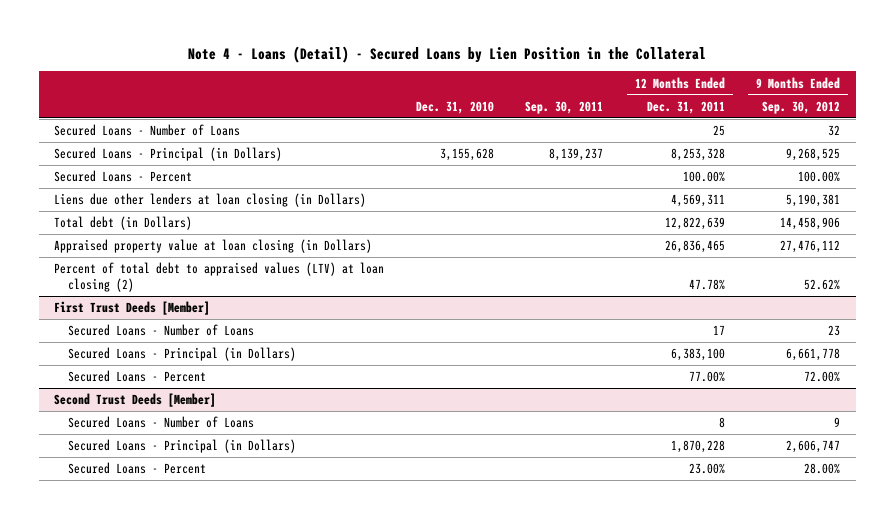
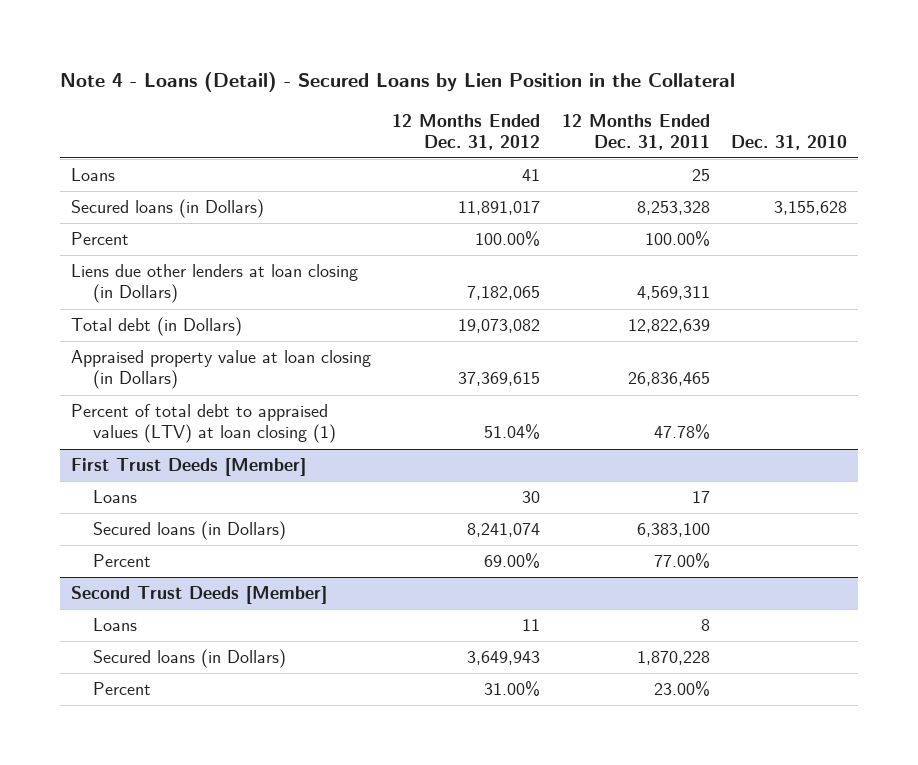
- | Dec. 31, 2010 | Sep. 30, 2011 | 12 Months Ended Dec. 31, 2011 | 9 Months Ended Sep. 30, 2012
+ | 12 Months Ended Dec. 31, 2012 | 12 Months Ended Dec. 31, 2011 | Dec. 31, 2010
- Secured Loans - Number of Loans | | | 25 | 32
- Secured Loans - Principal (in Dollars) | 3,155,628 | 8,139,237 | 8,253,328 | 9,268,525
- Secured Loans - Percent | | | 100.00% | 100.00%
+ Loans | 41 | 25 |
+ Secured loans (in Dollars) | 11,891,017 | 8,253,328 | 3,155,628
+ Percent | 100.00% | 100.00% |
- Percent of total debt to appraised values (LTV) at loan closing (2) | | | 47.78% | 52.62%
+ Percent of total debt to appraised values (LTV) at loan closing (1) | 51.04% | 47.78% |
@ First Trust Deeds [Member]
- Secured Loans - Number of Loans | | | 17 | 23
- Secured Loans - Principal (in Dollars) | | | 6,383,100 | 6,661,778
- Secured Loans - Percent | | | 77.00% | 72.00%
+ Loans | 30 | 17 |
+ Secured loans (in Dollars) | 8,241,074 | 6,383,100 |
+ Percent | 69.00% | 77.00% |
@ Second Trust Deeds [Member]
- Secured Loans - Number of Loans | | | 8 | 9
- Secured Loans - Principal (in Dollars) | | | 1,870,228 | 2,606,747
- Secured Loans - Percent | | | 23.00% | 28.00%
+ Loans | 11 | 8 |
+ Secured loans (in Dollars) | 3,649,943 | 1,870,228 |
+ Percent | 31.00% | 23.00% |

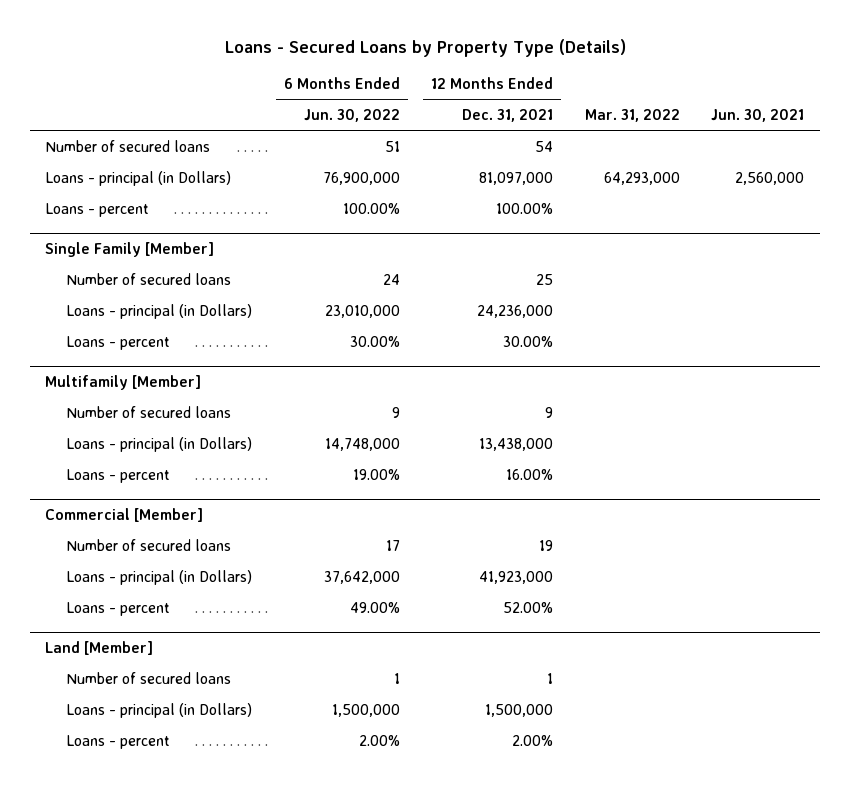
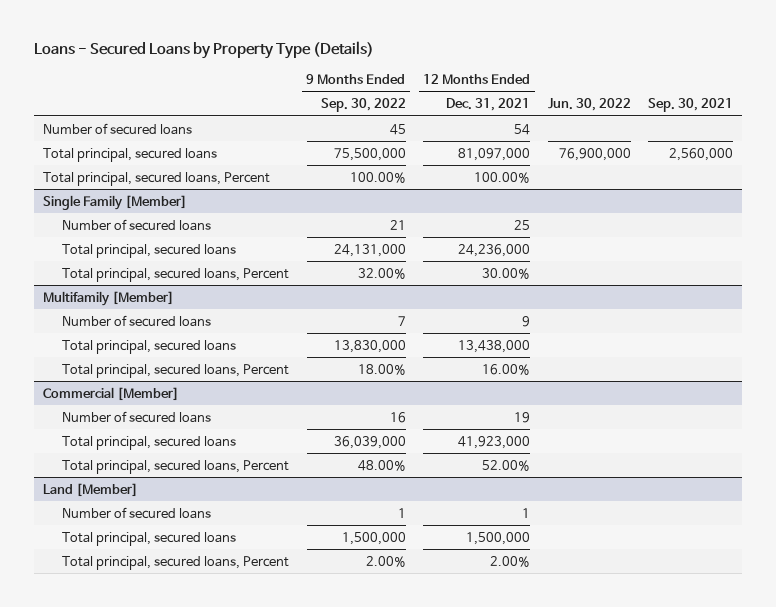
- | 6 Months Ended Jun. 30, 2022 | 12 Months Ended Dec. 31, 2021 | Mar. 31, 2022 | Jun. 30, 2021
+ | 9 Months Ended Sep. 30, 2022 | 12 Months Ended Dec. 31, 2021 | Jun. 30, 2022 | Sep. 30, 2021
- Loans - principal (in Dollars) | 76,900,000 | 81,097,000 | 64,293,000 | 2,560,000
- Loans - percent | 100.00% | 100.00% | |
+ Total principal, secured loans | 75,500,000 | 81,097,000 | 76,900,000 | 2,560,000
+ Total principal, secured loans, Percent | 100.00% | 100.00% | |
@ Single Family [Member]
- Loans - principal (in Dollars) | 23,010,000 | 24,236,000 | |
- Loans - percent | 30.00% | 30.00% | |
+ Total principal, secured loans | 24,131,000 | 24,236,000 | |
+ Total principal, secured loans, Percent | 32.00% | 30.00% | |
@ Multifamily [Member]
- Loans - principal (in Dollars) | 14,748,000 | 13,438,000 | |
- Loans - percent | 19.00% | 16.00% | |
+ Total principal, secured loans | 13,830,000 | 13,438,000 | |
+ Total principal, secured loans, Percent | 18.00% | 16.00% | |
@ Commercial [Member]
- Loans - principal (in Dollars) | 37,642,000 | 41,923,000 | |
- Loans - percent | 49.00% | 52.00% | |
+ Total principal, secured loans | 36,039,000 | 41,923,000 | |
+ Total principal, secured loans, Percent | 48.00% | 52.00% | |
@ Land [Member]
- Loans - principal (in Dollars) | 1,500,000 | 1,500,000 | |
- Loans - percent | 2.00% | 2.00% | |
+ Total principal, secured loans | 1,500,000 | 1,500,000 | |
+ Total principal, secured loans, Percent | 2.00% | 2.00% | |

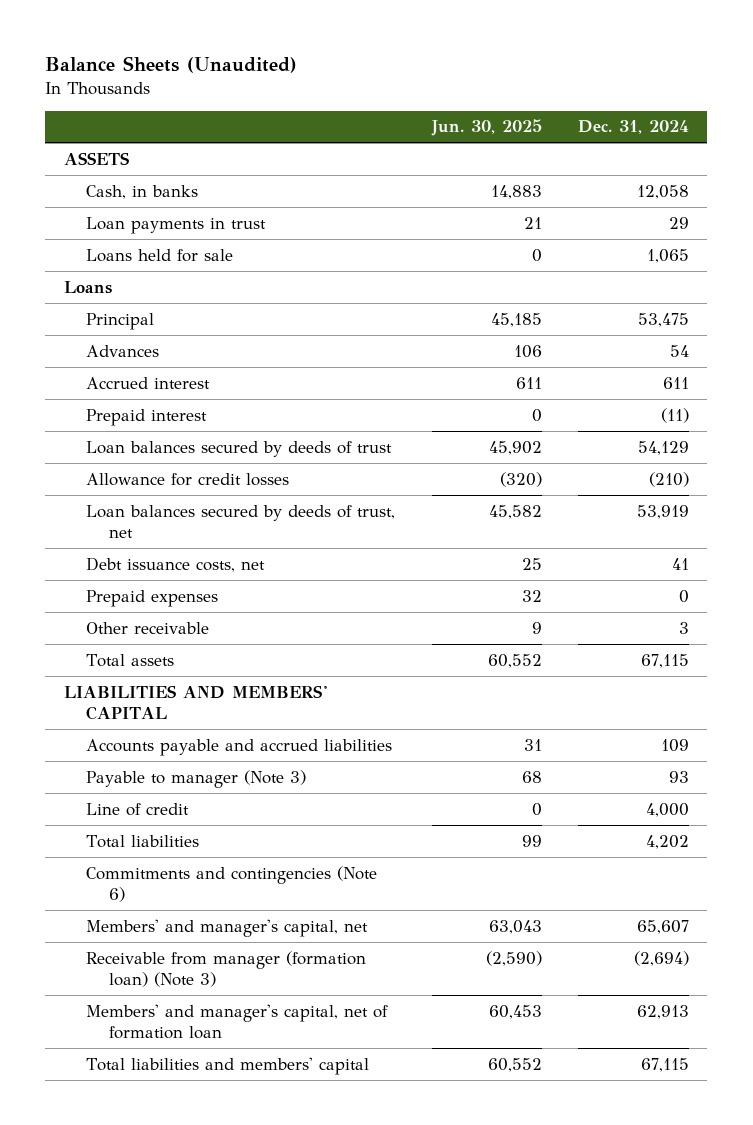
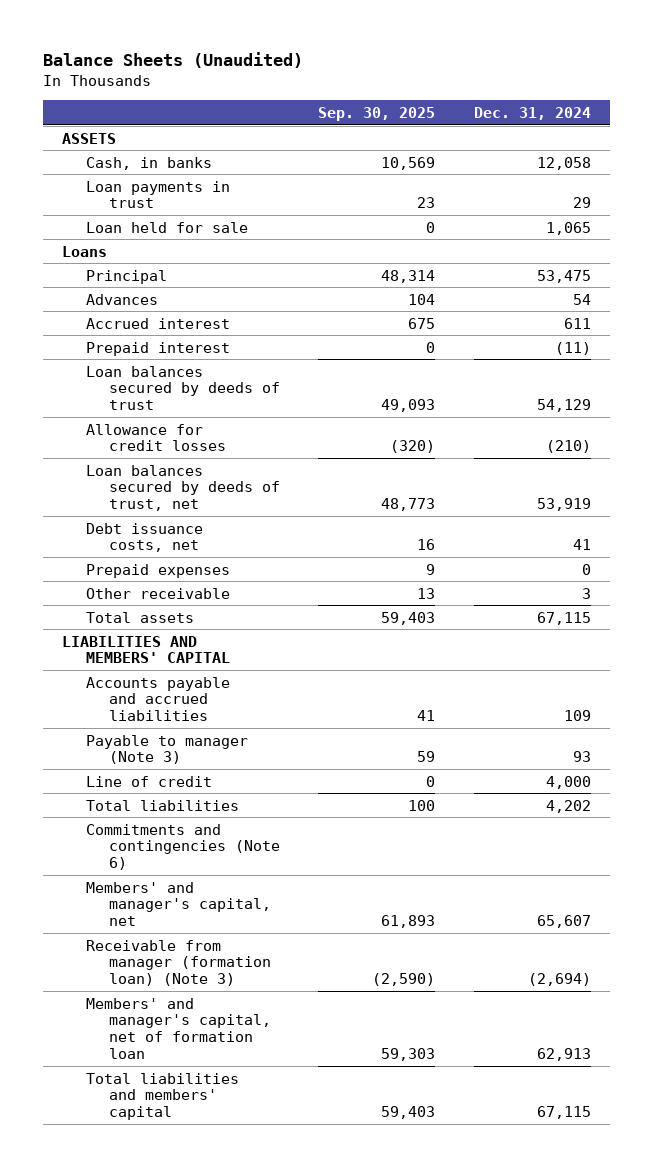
- | Jun. 30, 2025 | Dec. 31, 2024
+ | Sep. 30, 2025 | Dec. 31, 2024
- Loans held for sale | 0 | 1,065
+ Loan held for sale | 0 | 1,065

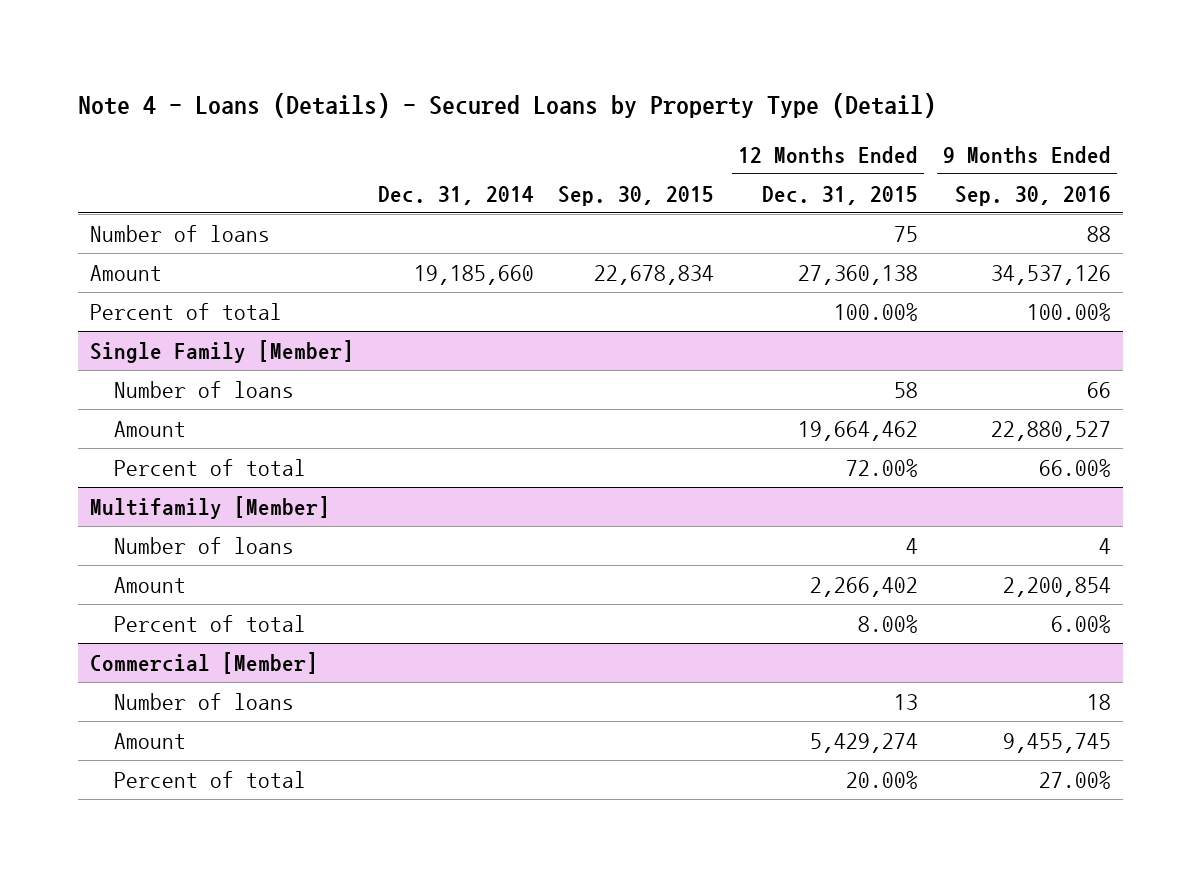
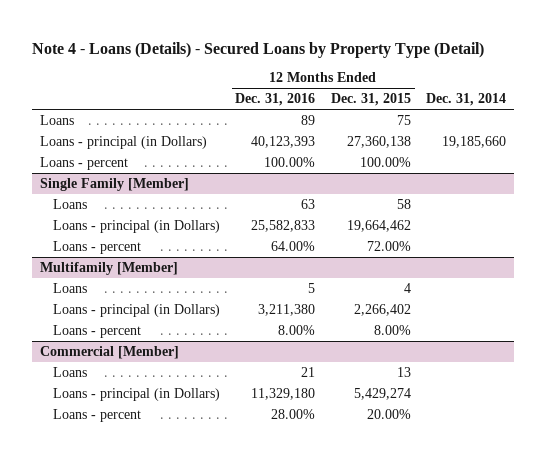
- | Dec. 31, 2014 | Sep. 30, 2015 | 12 Months Ended Dec. 31, 2015 | 9 Months Ended Sep. 30, 2016
+ | 12 Months Ended Dec. 31, 2016 | 12 Months Ended Dec. 31, 2015 | Dec. 31, 2014
- Number of loans | | | 75 | 88
- Amount | 19,185,660 | 22,678,834 | 27,360,138 | 34,537,126
- Percent of total | | | 100.00% | 100.00%
+ Loans | 89 | 75 |
+ Loans - principal (in Dollars) | 40,123,393 | 27,360,138 | 19,185,660
+ Loans - percent | 100.00% | 100.00% |
@ Single Family [Member]
- Number of loans | | | 58 | 66
- Amount | | | 19,664,462 | 22,880,527
- Percent of total | | | 72.00% | 66.00%
+ Loans | 63 | 58 |
+ Loans - principal (in Dollars) | 25,582,833 | 19,664,462 |
+ Loans - percent | 64.00% | 72.00% |
@ Multifamily [Member]
- Number of loans | | | 4 | 4
- Amount | | | 2,266,402 | 2,200,854
- Percent of total | | | 8.00% | 6.00%
+ Loans | 5 | 4 |
+ Loans - principal (in Dollars) | 3,211,380 | 2,266,402 |
+ Loans - percent | 8.00% | 8.00% |
@ Commercial [Member]
- Number of loans | | | 13 | 18
- Amount | | | 5,429,274 | 9,455,745
- Percent of total | | | 20.00% | 27.00%
+ Loans | 21 | 13 |
+ Loans - principal (in Dollars) | 11,329,180 | 5,429,274 |
+ Loans - percent | 28.00% | 20.00% |

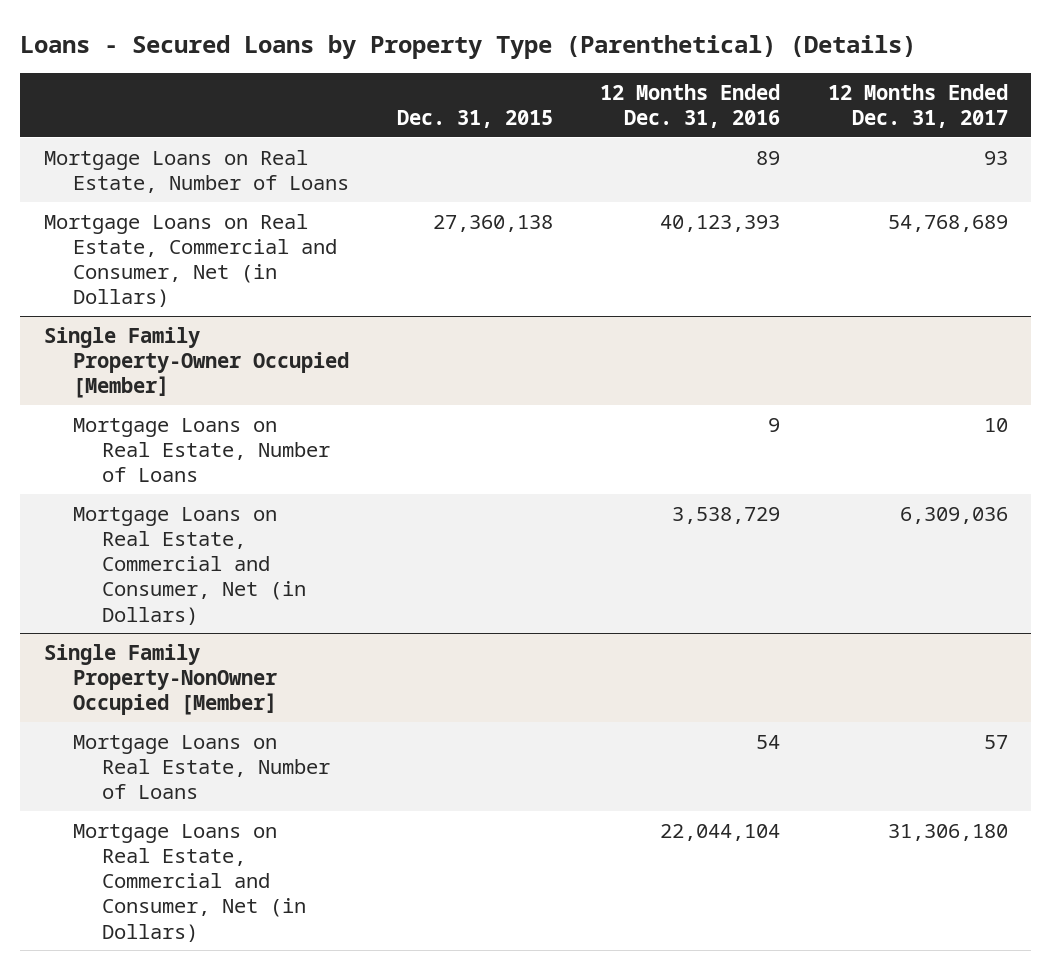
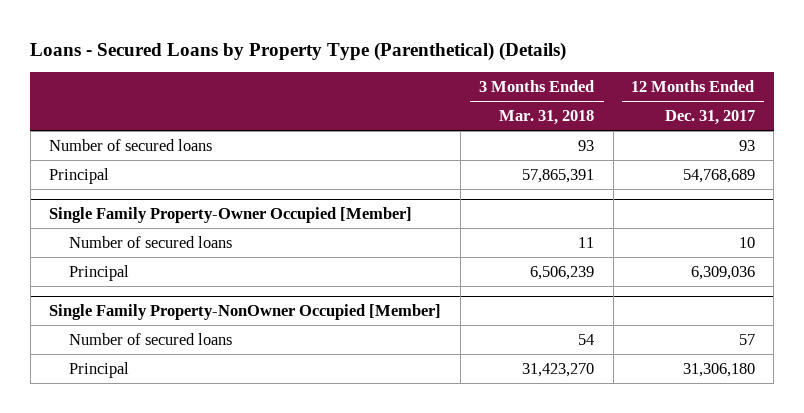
- | Dec. 31, 2015 | 12 Months Ended Dec. 31, 2016 | 12 Months Ended Dec. 31, 2017
+ | 3 Months Ended Mar. 31, 2018 | 12 Months Ended Dec. 31, 2017
- Mortgage Loans on Real Estate, Number of Loans | | 89 | 93
- Mortgage Loans on Real Estate, Commercial and Consumer, Net (in Dollars) | 27,360,138 | 40,123,393 | 54,768,689
+ Number of secured loans | 93 | 93
+ Principal | 57,865,391 | 54,768,689
@ Single Family Property-Owner Occupied [Member]
- Mortgage Loans on Real Estate, Number of Loans | | 9 | 10
- Mortgage Loans on Real Estate, Commercial and Consumer, Net (in Dollars) | | 3,538,729 | 6,309,036
+ Number of secured loans | 11 | 10
+ Principal | 6,506,239 | 6,309,036
@ Single Family Property-NonOwner Occupied [Member]
- Mortgage Loans on Real Estate, Number of Loans | | 54 | 57
- Mortgage Loans on Real Estate, Commercial and Consumer, Net (in Dollars) | | 22,044,104 | 31,306,180
+ Number of secured loans | 54 | 57
+ Principal | 31,423,270 | 31,306,180

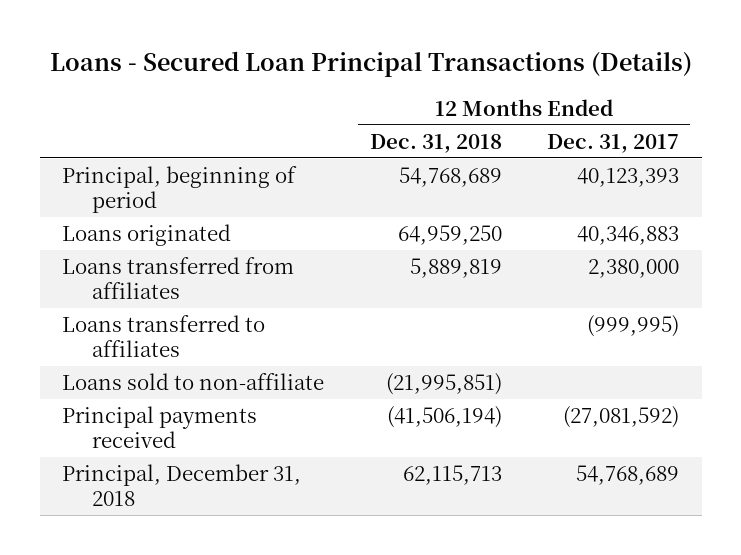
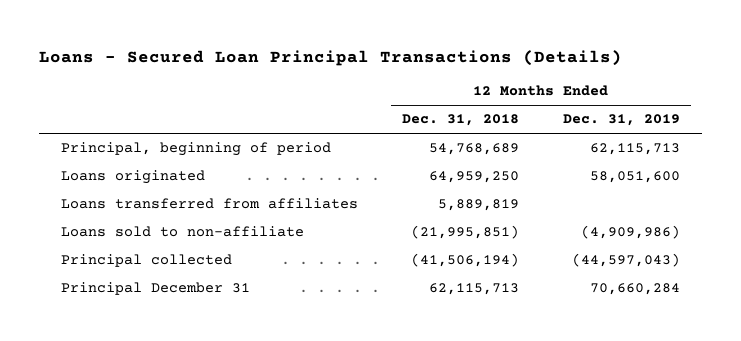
- | 12 Months Ended Dec. 31, 2018 | 12 Months Ended Dec. 31, 2017
+ | 12 Months Ended Dec. 31, 2018 | 12 Months Ended Dec. 31, 2019
- Loans transferred to affiliates | | (999,995)
- Principal payments received | (41,506,194) | (27,081,592)
- Principal, December 31, 2018 | 62,115,713 | 54,768,689
+ Principal collected | (41,506,194) | (44,597,043)
+ Principal December 31 | 62,115,713 | 70,660,284

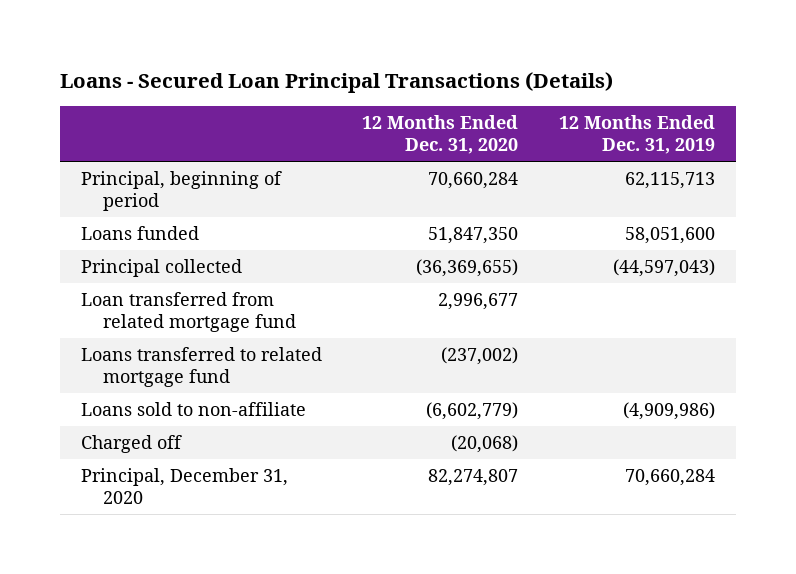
- | 12 Months Ended Dec. 31, 2018 | 12 Months Ended Dec. 31, 2019
+ | 12 Months Ended Dec. 31, 2020 | 12 Months Ended Dec. 31, 2019
- Loans originated | 64,959,250 | 58,051,600
- Loans transferred from affiliates | 5,889,819 |
+ Loans funded | 51,847,350 | 58,051,600
- Principal December 31 | 62,115,713 | 70,660,284
+ Loan transferred from related mortgage fund | 2,996,677 |
+ Loans transferred to related mortgage fund | (237,002) |
moved down: Loans sold to non-affiliate | (6,602,779) | (4,909,986)
+ Charged off | (20,068) |
+ Principal, December 31, 2020 | 82,274,807 | 70,660,284

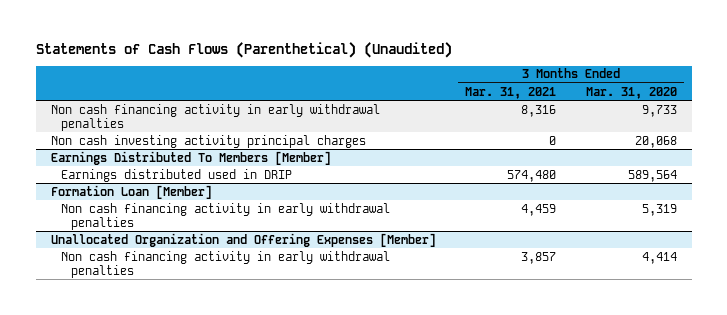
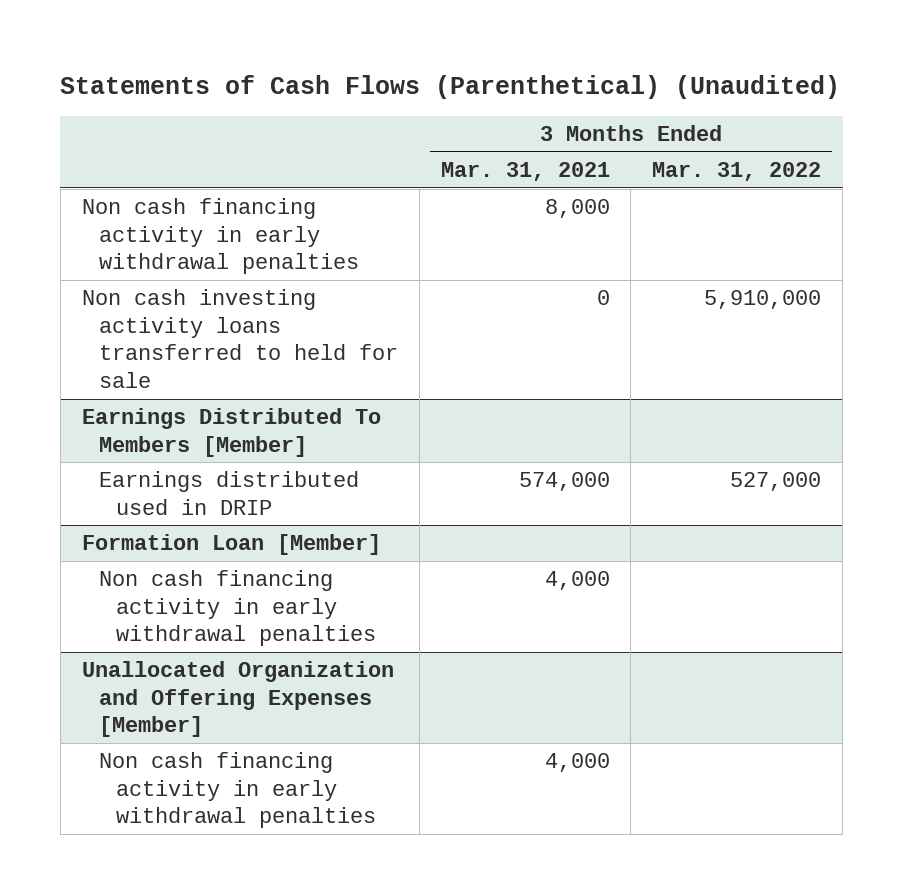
- | 3 Months Ended Mar. 31, 2021 | 3 Months Ended Mar. 31, 2020
+ | 3 Months Ended Mar. 31, 2021 | 3 Months Ended Mar. 31, 2022
- Non cash financing activity in early withdrawal penalties | 8,316 | 9,733
- Non cash investing activity principal charges | 0 | 20,068
+ Non cash financing activity in early withdrawal penalties | 8,000 |
+ Non cash investing activity loans transferred to held for sale | 0 | 5,910,000
@ Earnings Distributed To Members [Member]
- Earnings distributed used in DRIP | 574,480 | 589,564
+ Earnings distributed used in DRIP | 574,000 | 527,000
@ Formation Loan [Member]
- Non cash financing activity in early withdrawal penalties | 4,459 | 5,319
+ Non cash financing activity in early withdrawal penalties | 4,000 |
@ Unallocated Organization and Offering Expenses [Member]
- Non cash financing activity in early withdrawal penalties | 3,857 | 4,414
+ Non cash financing activity in early withdrawal penalties | 4,000 |

